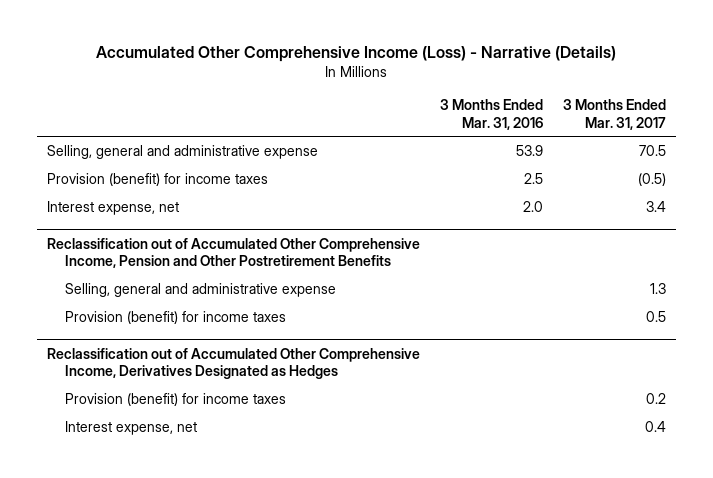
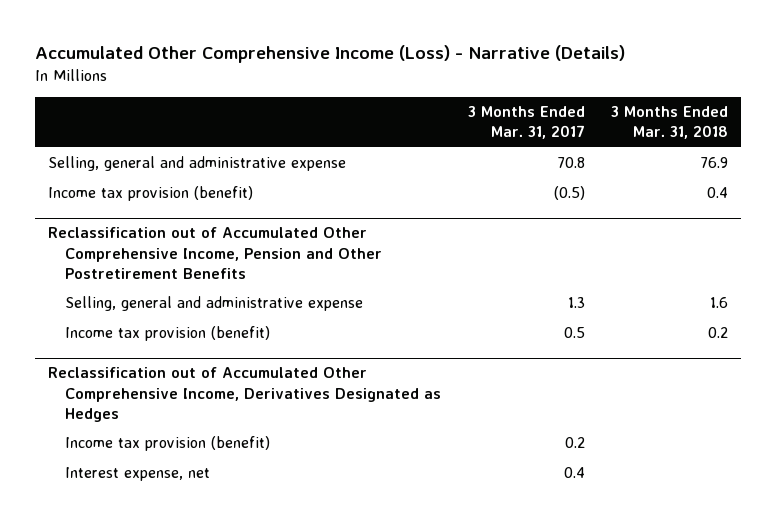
- | 3 Months Ended Mar. 31, 2016 | 3 Months Ended Mar. 31, 2017
+ | 3 Months Ended Mar. 31, 2017 | 3 Months Ended Mar. 31, 2018
- Selling, general and administrative expense | 53.9 | 70.5
- Provision (benefit) for income taxes | 2.5 | (0.5)
- Interest expense, net | 2.0 | 3.4
+ Selling, general and administrative expense | 70.8 | 76.9
+ Income tax provision (benefit) | (0.5) | 0.4
@ Reclassification out of Accumulated Other Comprehensive Income, Pension and Other Postretirement Benefits
- Provision (benefit) for income taxes | | 0.5
+ Income tax provision (benefit) | 0.5 | 0.2
@ Reclassification out of Accumulated Other Comprehensive Income, Derivatives Designated as Hedges
- Provision (benefit) for income taxes | | 0.2
+ Income tax provision (benefit) | 0.2 |

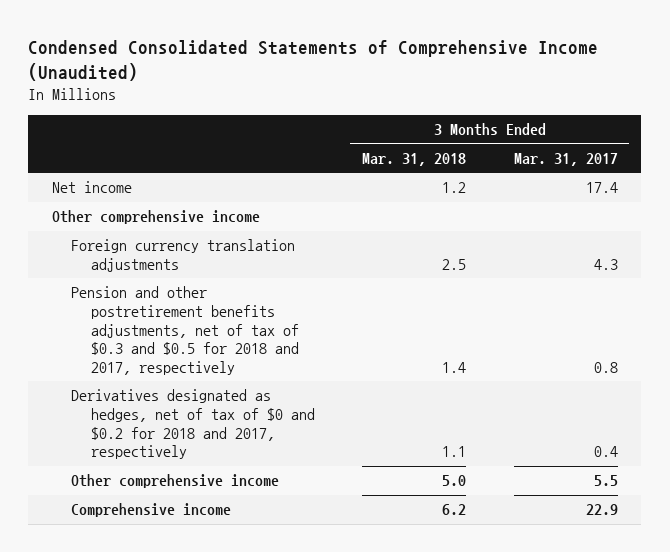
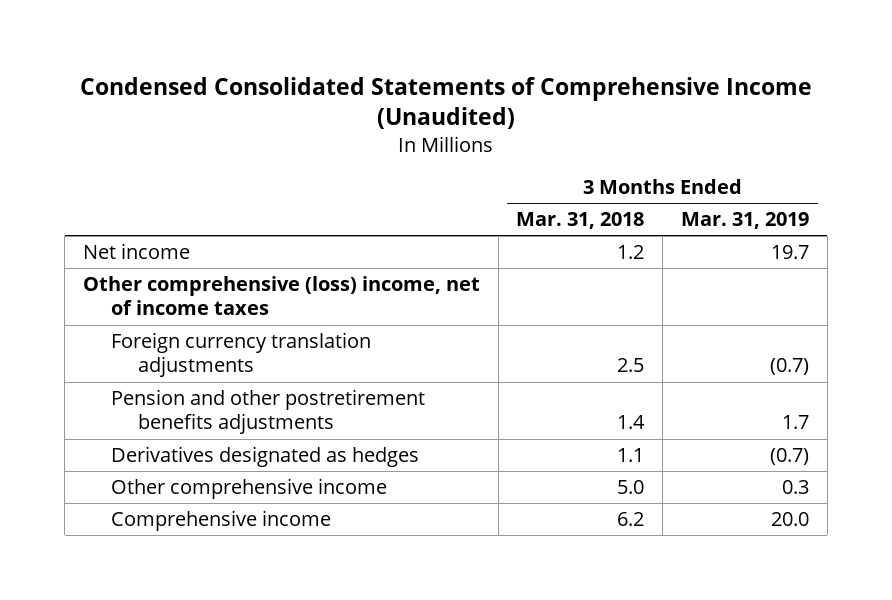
- | 3 Months Ended Mar. 31, 2018 | 3 Months Ended Mar. 31, 2017
+ | 3 Months Ended Mar. 31, 2018 | 3 Months Ended Mar. 31, 2019
- Other comprehensive income
+ Other comprehensive (loss) income, net of income taxes
- Pension and other postretirement benefits adjustments, net of tax of $0.3 and $0.5 for 2018 and 2017, respectively | 1.4 | 0.8
- Derivatives designated as hedges, net of tax of $0 and $0.2 for 2018 and 2017, respectively | 1.1 | 0.4
+ Pension and other postretirement benefits adjustments | 1.4 | 1.7
+ Derivatives designated as hedges | 1.1 | (0.7)

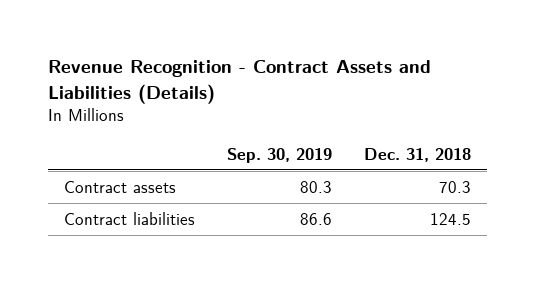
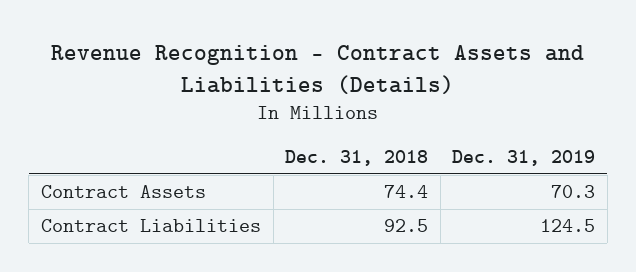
- | Sep. 30, 2019 | Dec. 31, 2018
+ | Dec. 31, 2018 | Dec. 31, 2019
- Contract assets | 80.3 | 70.3
- Contract liabilities | 86.6 | 124.5
+ Contract Assets | 74.4 | 70.3
+ Contract Liabilities | 92.5 | 124.5

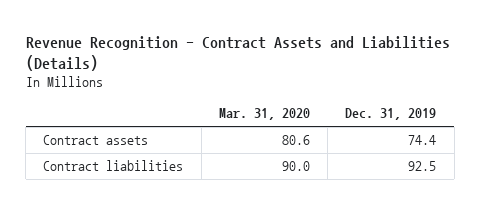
- | Dec. 31, 2018 | Dec. 31, 2019
+ | Mar. 31, 2020 | Dec. 31, 2019
- Contract Assets | 74.4 | 70.3
- Contract Liabilities | 92.5 | 124.5
+ Contract assets | 80.6 | 74.4
+ Contract liabilities | 90.0 | 92.5

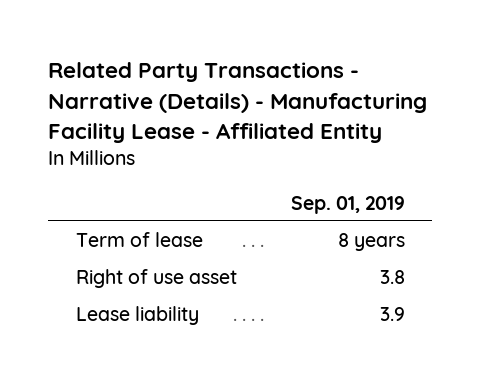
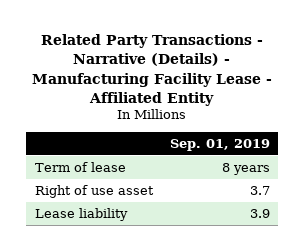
- Right of use asset | 3.8
+ Right of use asset | 3.7

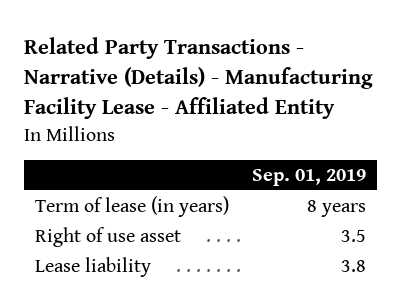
- Term of lease | 8 years
- Right of use asset | 3.7
- Lease liability | 3.9
+ Term of lease (in years) | 8 years
+ Right of use asset | 3.5
+ Lease liability | 3.8

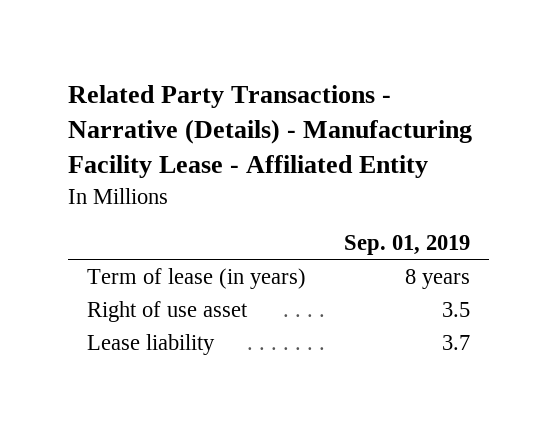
- Lease liability | 3.8
+ Lease liability | 3.7

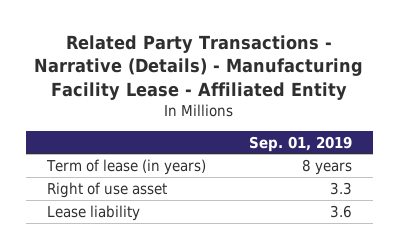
- Right of use asset | 3.5
- Lease liability | 3.7
+ Right of use asset | 3.3
+ Lease liability | 3.6

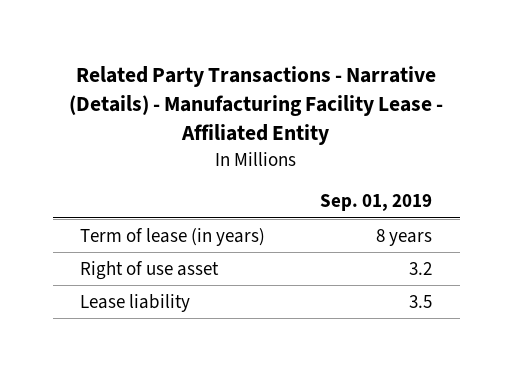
- Right of use asset | 3.3
- Lease liability | 3.6
+ Right of use asset | 3.2
+ Lease liability | 3.5

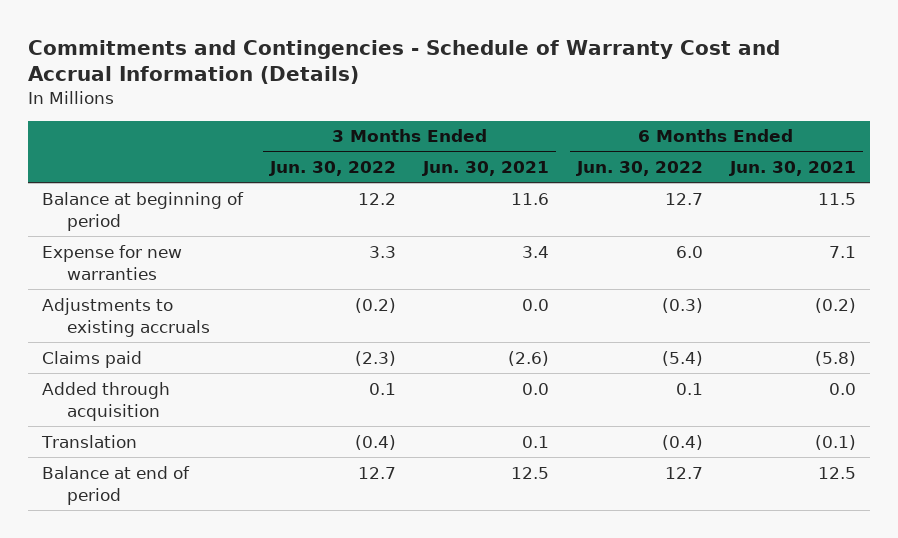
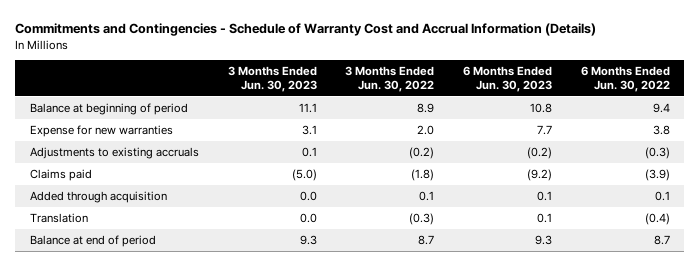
- | 3 Months Ended Jun. 30, 2022 | 3 Months Ended Jun. 30, 2021 | 6 Months Ended Jun. 30, 2022 | 6 Months Ended Jun. 30, 2021
+ | 3 Months Ended Jun. 30, 2023 | 3 Months Ended Jun. 30, 2022 | 6 Months Ended Jun. 30, 2023 | 6 Months Ended Jun. 30, 2022
- Balance at beginning of period | 12.2 | 11.6 | 12.7 | 11.5
- Expense for new warranties | 3.3 | 3.4 | 6.0 | 7.1
+ Balance at beginning of period | 11.1 | 8.9 | 10.8 | 9.4
+ Expense for new warranties | 3.1 | 2.0 | 7.7 | 3.8
- Claims paid | (2.3) | (2.6) | (5.4) | (5.8)
+ Claims paid | (5.0) | (1.8) | (9.2) | (3.9)
- Translation | (0.4) | 0.1 | (0.4) | (0.1)
- Balance at end of period | 12.7 | 12.5 | 12.7 | 12.5
+ Translation | 0.0 | (0.3) | 0.1 | (0.4)
+ Balance at end of period | 9.3 | 8.7 | 9.3 | 8.7

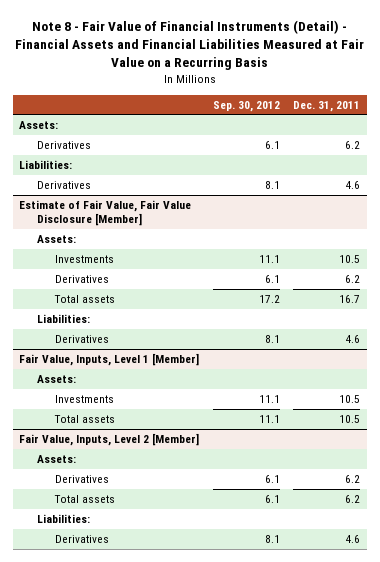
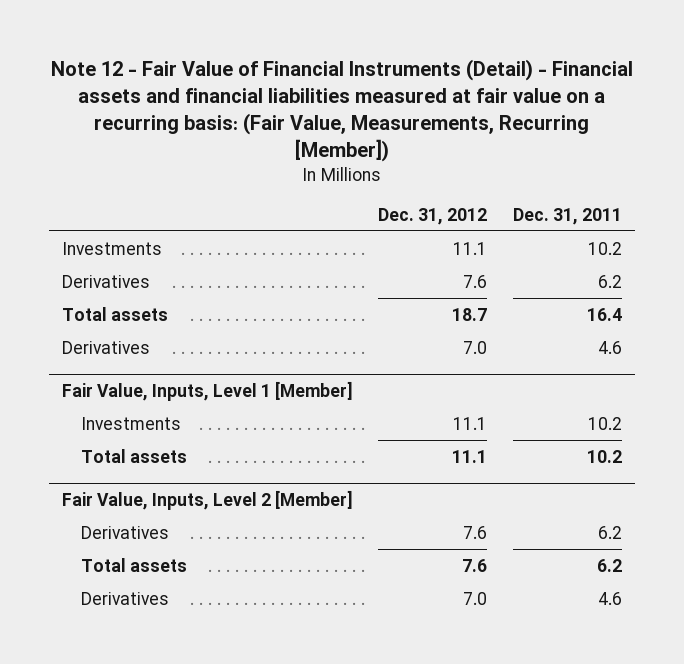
- Note 8 - Fair Value of Financial Instruments (Detail) - Financial Assets and Financial Liabilities Measured at Fair Value on a Recurring Basis
+ Note 12 - Fair Value of Financial Instruments (Detail) - Financial assets and financial liabilities measured at fair value on a recurring basis: (Fair Value, Measurements, Recurring [Member])
- | Sep. 30, 2012 | Dec. 31, 2011
+ | Dec. 31, 2012 | Dec. 31, 2011
- Assets:
- Derivatives | 6.1 | 6.2
- Liabilities:
- Derivatives | 8.1 | 4.6
- Estimate of Fair Value, Fair Value Disclosure [Member]
- Assets:
- Investments | 11.1 | 10.5
+ Investments | 11.1 | 10.2
- Total assets | 17.2 | 16.7
- Liabilities:
+ Total assets | 18.7 | 16.4
@ Fair Value, Inputs, Level 1 [Member]
- Assets:
- Investments | 11.1 | 10.5
- Total assets | 11.1 | 10.5
+ Investments | 11.1 | 10.2
+ Total assets | 11.1 | 10.2
@ Fair Value, Inputs, Level 2 [Member]
- Assets:
- Liabilities:

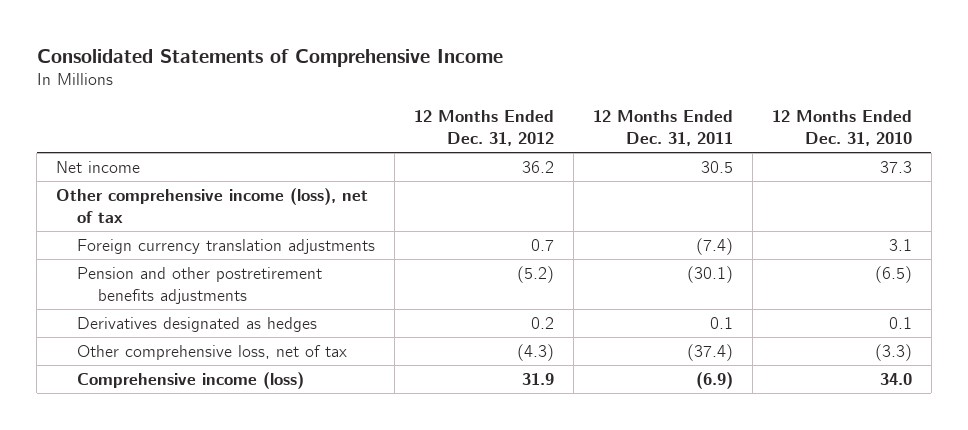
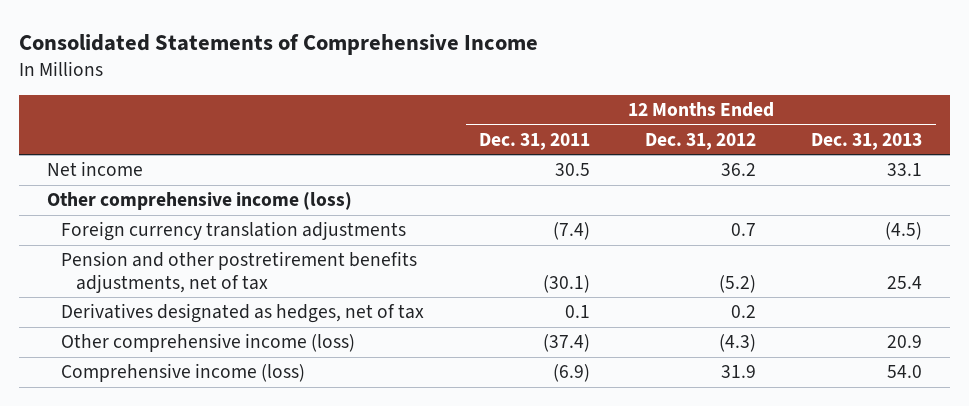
- | 12 Months Ended Dec. 31, 2012 | 12 Months Ended Dec. 31, 2011 | 12 Months Ended Dec. 31, 2010
+ | 12 Months Ended Dec. 31, 2011 | 12 Months Ended Dec. 31, 2012 | 12 Months Ended Dec. 31, 2013
- Other comprehensive income (loss), net of tax
+ Other comprehensive income (loss)
- Pension and other postretirement benefits adjustments | (5.2) | (30.1) | (6.5)
- Derivatives designated as hedges | 0.2 | 0.1 | 0.1
- Other comprehensive loss, net of tax | (4.3) | (37.4) | (3.3)
+ Pension and other postretirement benefits adjustments, net of tax | (30.1) | (5.2) | 25.4
+ Derivatives designated as hedges, net of tax | 0.1 | 0.2 |
+ Other comprehensive income (loss) | (37.4) | (4.3) | 20.9

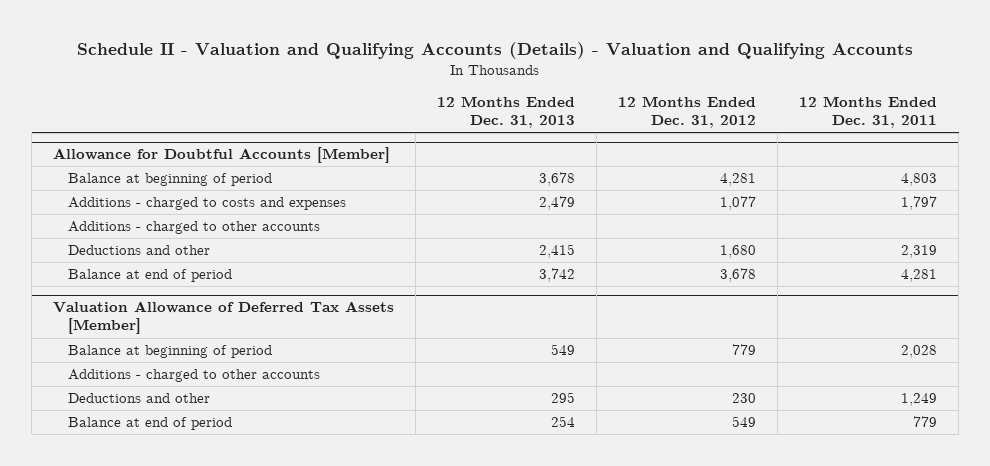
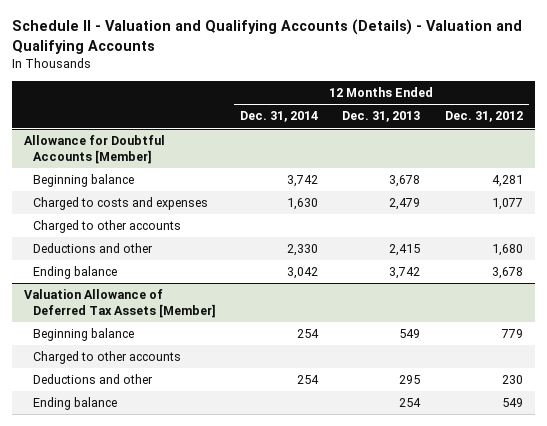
- | 12 Months Ended Dec. 31, 2013 | 12 Months Ended Dec. 31, 2012 | 12 Months Ended Dec. 31, 2011
+ | 12 Months Ended Dec. 31, 2014 | 12 Months Ended Dec. 31, 2013 | 12 Months Ended Dec. 31, 2012
@ Allowance for Doubtful Accounts [Member]
- Balance at beginning of period | 3,678 | 4,281 | 4,803
- Additions - charged to costs and expenses | 2,479 | 1,077 | 1,797
- Additions - charged to other accounts
+ Beginning balance | 3,742 | 3,678 | 4,281
+ Charged to costs and expenses | 1,630 | 2,479 | 1,077
+ Charged to other accounts
- Balance at end of period | 3,742 | 3,678 | 4,281
+ Ending balance | 3,042 | 3,742 | 3,678
@ Valuation Allowance of Deferred Tax Assets [Member]
- Balance at beginning of period | 549 | 779 | 2,028
- Additions - charged to other accounts
+ Beginning balance | 254 | 549 | 779
+ Charged to other accounts
- Balance at end of period | 254 | 549 | 779
+ Ending balance | | 254 | 549

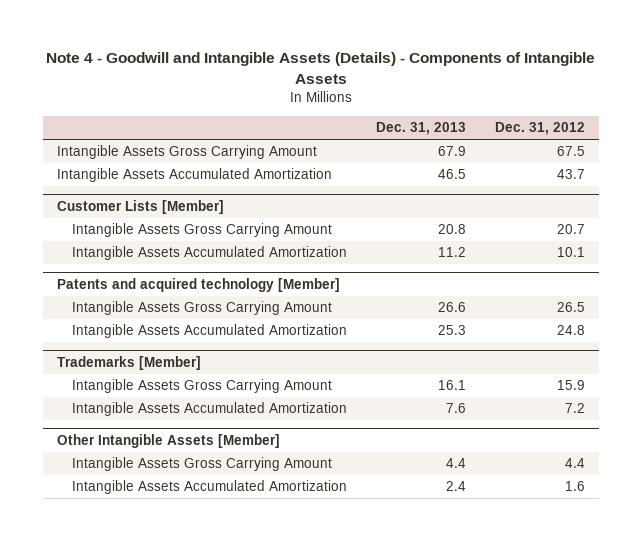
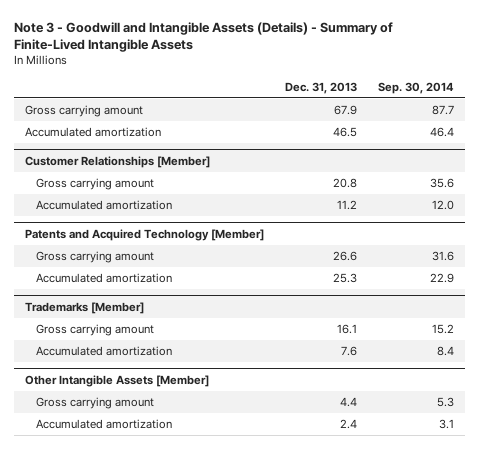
- Note 4 - Goodwill and Intangible Assets (Details) - Components of Intangible Assets
+ Note 3 - Goodwill and Intangible Assets (Details) - Summary of Finite-Lived Intangible Assets
- | Dec. 31, 2013 | Dec. 31, 2012
+ | Dec. 31, 2013 | Sep. 30, 2014
- Intangible Assets Gross Carrying Amount | 67.9 | 67.5
- Intangible Assets Accumulated Amortization | 46.5 | 43.7
- Customer Lists [Member]
- Intangible Assets Gross Carrying Amount | 20.8 | 20.7
- Intangible Assets Accumulated Amortization | 11.2 | 10.1
- Patents and acquired technology [Member]
- Intangible Assets Gross Carrying Amount | 26.6 | 26.5
- Intangible Assets Accumulated Amortization | 25.3 | 24.8
+ Gross carrying amount | 67.9 | 87.7
+ Accumulated amortization | 46.5 | 46.4
+ Customer Relationships [Member]
+ Gross carrying amount | 20.8 | 35.6
+ Accumulated amortization | 11.2 | 12.0
+ Patents and Acquired Technology [Member]
+ Gross carrying amount | 26.6 | 31.6
+ Accumulated amortization | 25.3 | 22.9
@ Trademarks [Member]
- Intangible Assets Gross Carrying Amount | 16.1 | 15.9
- Intangible Assets Accumulated Amortization | 7.6 | 7.2
+ Gross carrying amount | 16.1 | 15.2
+ Accumulated amortization | 7.6 | 8.4
@ Other Intangible Assets [Member]
- Intangible Assets Gross Carrying Amount | 4.4 | 4.4
- Intangible Assets Accumulated Amortization | 2.4 | 1.6
+ Gross carrying amount | 4.4 | 5.3
+ Accumulated amortization | 2.4 | 3.1

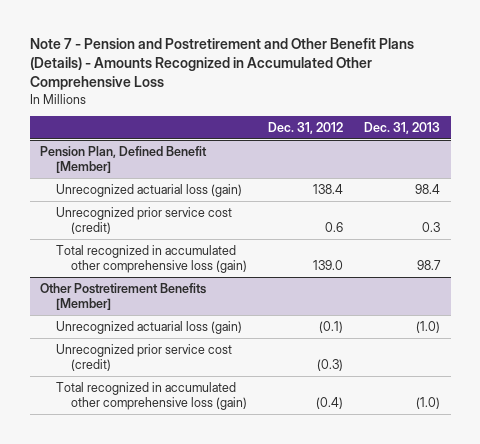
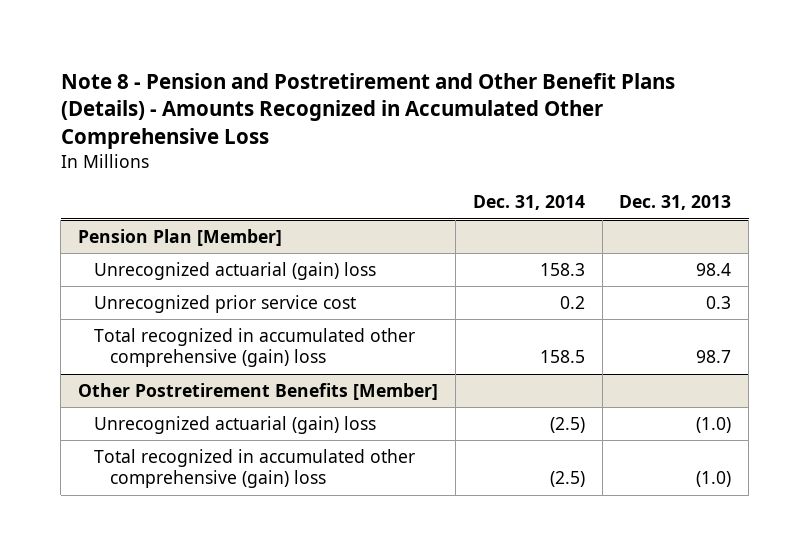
- Note 7 - Pension and Postretirement and Other Benefit Plans (Details) - Amounts Recognized in Accumulated Other Comprehensive Loss
+ Note 8 - Pension and Postretirement and Other Benefit Plans (Details) - Amounts Recognized in Accumulated Other Comprehensive Loss
- | Dec. 31, 2012 | Dec. 31, 2013
+ | Dec. 31, 2014 | Dec. 31, 2013
- Pension Plan, Defined Benefit [Member]
- Unrecognized actuarial loss (gain) | 138.4 | 98.4
- Unrecognized prior service cost (credit) | 0.6 | 0.3
- Total recognized in accumulated other comprehensive loss (gain) | 139.0 | 98.7
+ Pension Plan [Member]
+ Unrecognized actuarial (gain) loss | 158.3 | 98.4
+ Unrecognized prior service cost | 0.2 | 0.3
+ Total recognized in accumulated other comprehensive (gain) loss | 158.5 | 98.7
@ Other Postretirement Benefits [Member]
- Unrecognized actuarial loss (gain) | (0.1) | (1.0)
- Unrecognized prior service cost (credit) | (0.3) |
- Total recognized in accumulated other comprehensive loss (gain) | (0.4) | (1.0)
+ Unrecognized actuarial (gain) loss | (2.5) | (1.0)
+ Total recognized in accumulated other comprehensive (gain) loss | (2.5) | (1.0)

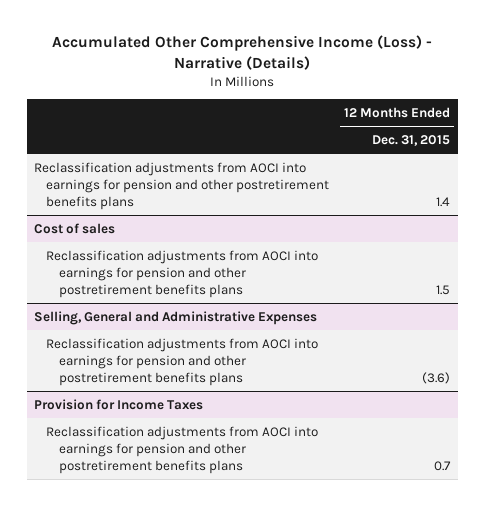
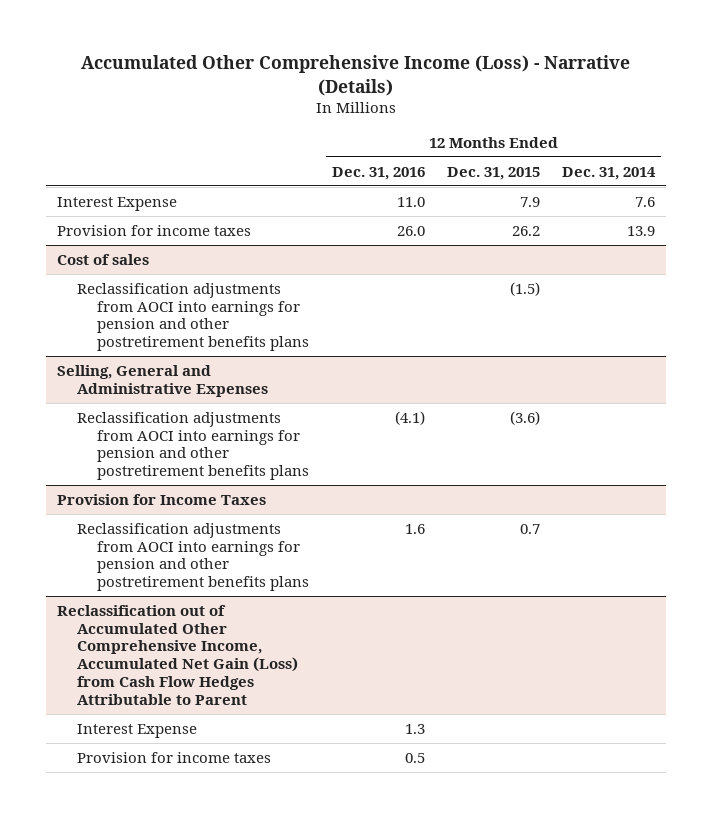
- | 12 Months Ended Dec. 31, 2015
+ | 12 Months Ended Dec. 31, 2016 | 12 Months Ended Dec. 31, 2015 | 12 Months Ended Dec. 31, 2014
- Reclassification adjustments from AOCI into earnings for pension and other postretirement benefits plans | 1.4
+ Interest Expense | 11.0 | 7.9 | 7.6
+ Provision for income taxes | 26.0 | 26.2 | 13.9
@ Cost of sales
- Reclassification adjustments from AOCI into earnings for pension and other postretirement benefits plans | 1.5
+ Reclassification adjustments from AOCI into earnings for pension and other postretirement benefits plans | | (1.5) |
+ Reclassification out of Accumulated Other Comprehensive Income, Accumulated Net Gain (Loss) from Cash Flow Hedges Attributable to Parent
+ Interest Expense | 1.3 | |
+ Provision for income taxes | 0.5 | |

